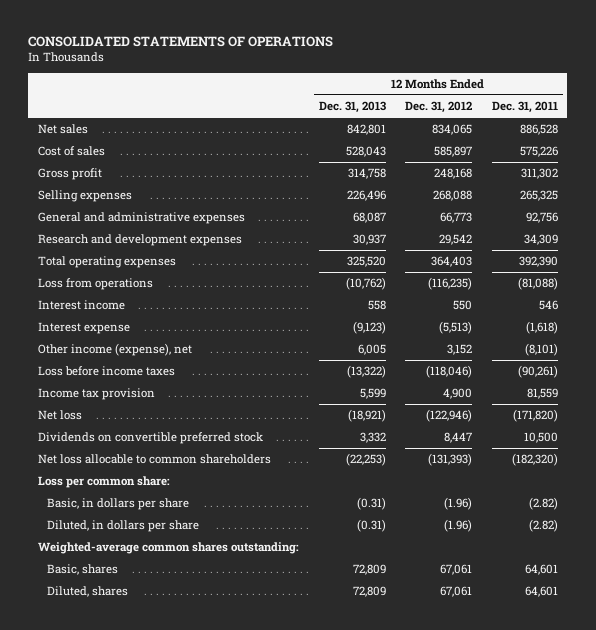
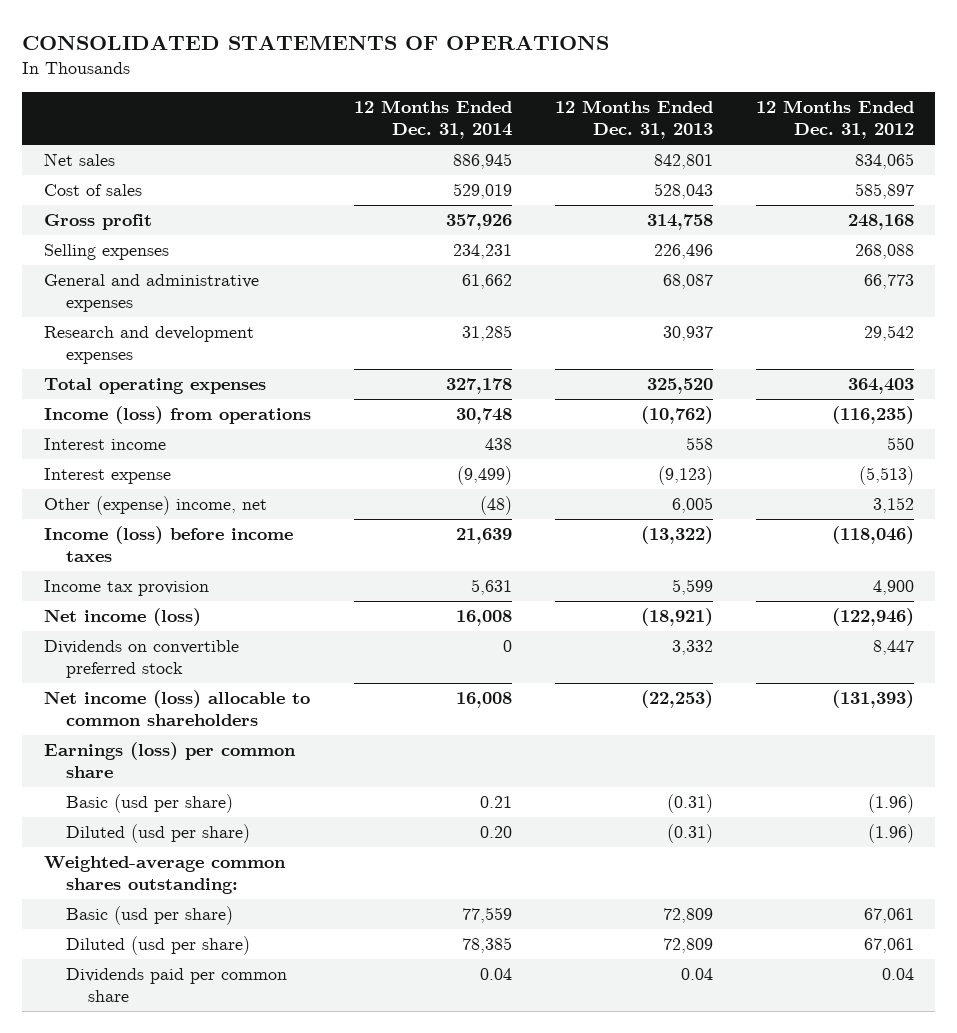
- | 12 Months Ended Dec. 31, 2013 | 12 Months Ended Dec. 31, 2012 | 12 Months Ended Dec. 31, 2011
+ | 12 Months Ended Dec. 31, 2014 | 12 Months Ended Dec. 31, 2013 | 12 Months Ended Dec. 31, 2012
- Loss from operations | (10,762) | (116,235) | (81,088)
+ Income (loss) from operations | 30,748 | (10,762) | (116,235)
- Other income (expense), net | 6,005 | 3,152 | (8,101)
- Loss before income taxes | (13,322) | (118,046) | (90,261)
+ Other (expense) income, net | (48) | 6,005 | 3,152
+ Income (loss) before income taxes | 21,639 | (13,322) | (118,046)
- Net loss | (18,921) | (122,946) | (171,820)
+ Net income (loss) | 16,008 | (18,921) | (122,946)
- Net loss allocable to common shareholders | (22,253) | (131,393) | (182,320)
- Loss per common share:
- Basic, in dollars per share | (0.31) | (1.96) | (2.82)
- Diluted, in dollars per share | (0.31) | (1.96) | (2.82)
+ Net income (loss) allocable to common shareholders | 16,008 | (22,253) | (131,393)
+ Earnings (loss) per common share
+ Basic (usd per share) | 0.21 | (0.31) | (1.96)
+ Diluted (usd per share) | 0.20 | (0.31) | (1.96)
- Basic, shares | 72,809 | 67,061 | 64,601
- Diluted, shares | 72,809 | 67,061 | 64,601
+ Basic (usd per share) | 77,559 | 72,809 | 67,061
+ Diluted (usd per share) | 78,385 | 72,809 | 67,061
+ Dividends paid per common share | 0.04 | 0.04 | 0.04

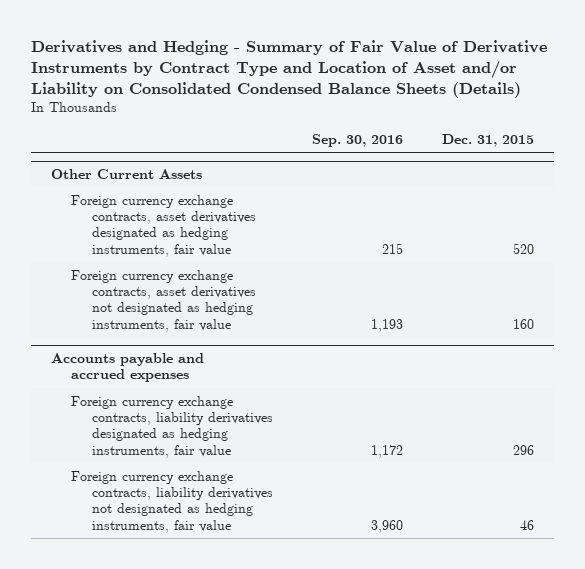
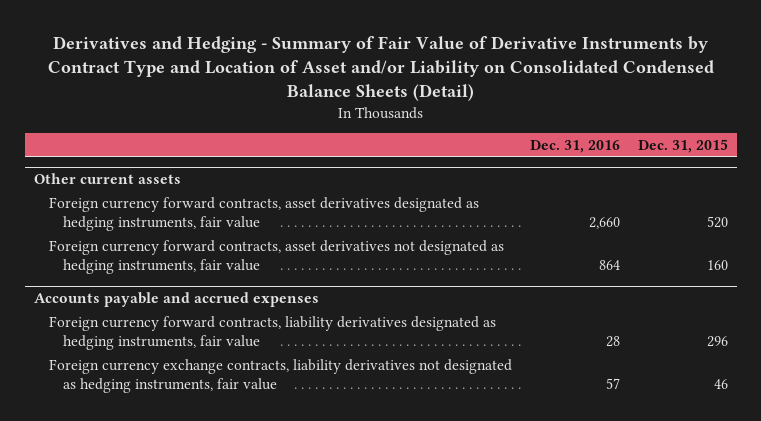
- Derivatives and Hedging - Summary of Fair Value of Derivative Instruments by Contract Type and Location of Asset and/or Liability on Consolidated Condensed Balance Sheets (Details)
+ Derivatives and Hedging - Summary of Fair Value of Derivative Instruments by Contract Type and Location of Asset and/or Liability on Consolidated Condensed Balance Sheets (Detail)
- | Sep. 30, 2016 | Dec. 31, 2015
+ | Dec. 31, 2016 | Dec. 31, 2015
- Other Current Assets
- Foreign currency exchange contracts, asset derivatives designated as hedging instruments, fair value | 215 | 520
- Foreign currency exchange contracts, asset derivatives not designated as hedging instruments, fair value | 1,193 | 160
+ Other current assets
+ Foreign currency forward contracts, asset derivatives designated as hedging instruments, fair value | 2,660 | 520
+ Foreign currency forward contracts, asset derivatives not designated as hedging instruments, fair value | 864 | 160
@ Accounts payable and accrued expenses
- Foreign currency exchange contracts, liability derivatives designated as hedging instruments, fair value | 1,172 | 296
+ Foreign currency forward contracts, liability derivatives designated as hedging instruments, fair value | 28 | 296

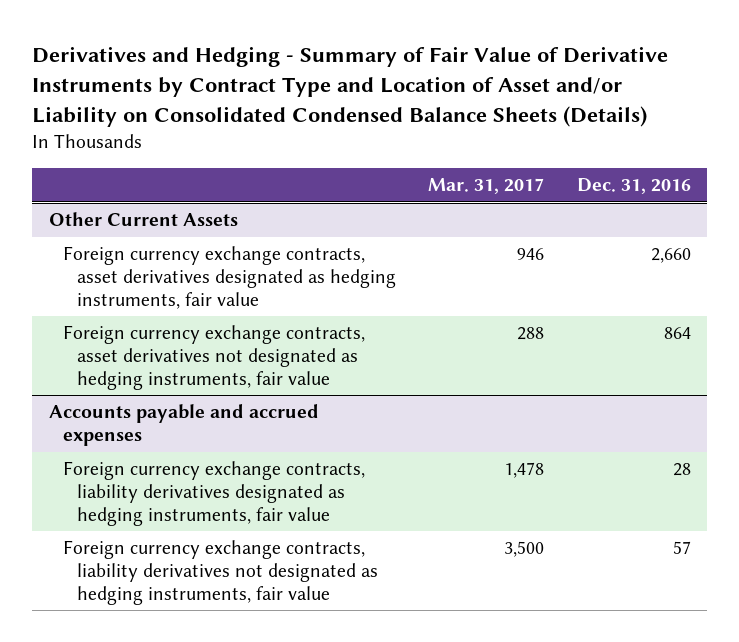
- Derivatives and Hedging - Summary of Fair Value of Derivative Instruments by Contract Type and Location of Asset and/or Liability on Consolidated Condensed Balance Sheets (Detail)
+ Derivatives and Hedging - Summary of Fair Value of Derivative Instruments by Contract Type and Location of Asset and/or Liability on Consolidated Condensed Balance Sheets (Details)
- | Dec. 31, 2016 | Dec. 31, 2015
+ | Mar. 31, 2017 | Dec. 31, 2016
- Other current assets
- Foreign currency forward contracts, asset derivatives designated as hedging instruments, fair value | 2,660 | 520
- Foreign currency forward contracts, asset derivatives not designated as hedging instruments, fair value | 864 | 160
+ Other Current Assets
+ Foreign currency exchange contracts, asset derivatives designated as hedging instruments, fair value | 946 | 2,660
+ Foreign currency exchange contracts, asset derivatives not designated as hedging instruments, fair value | 288 | 864
@ Accounts payable and accrued expenses
- Foreign currency forward contracts, liability derivatives designated as hedging instruments, fair value | 28 | 296
+ Foreign currency exchange contracts, liability derivatives designated as hedging instruments, fair value | 1,478 | 28

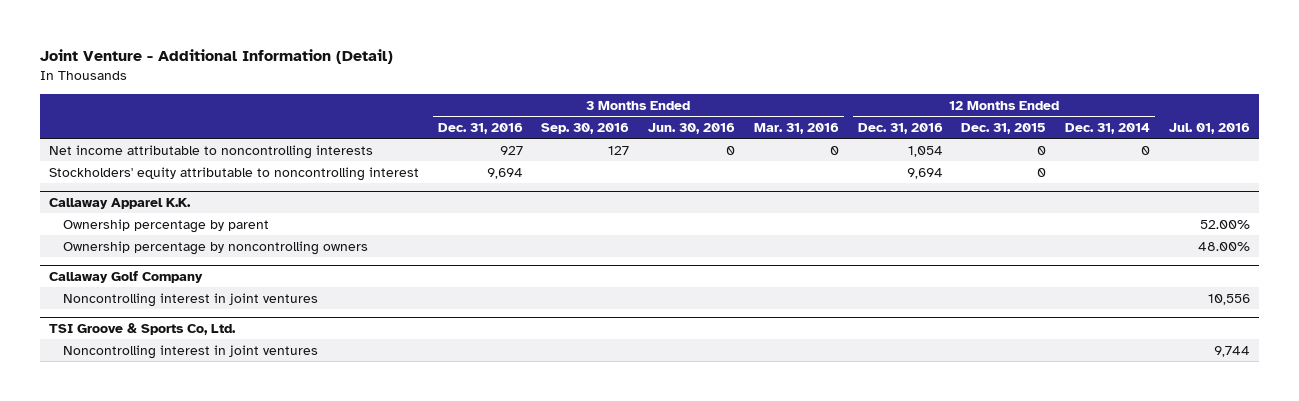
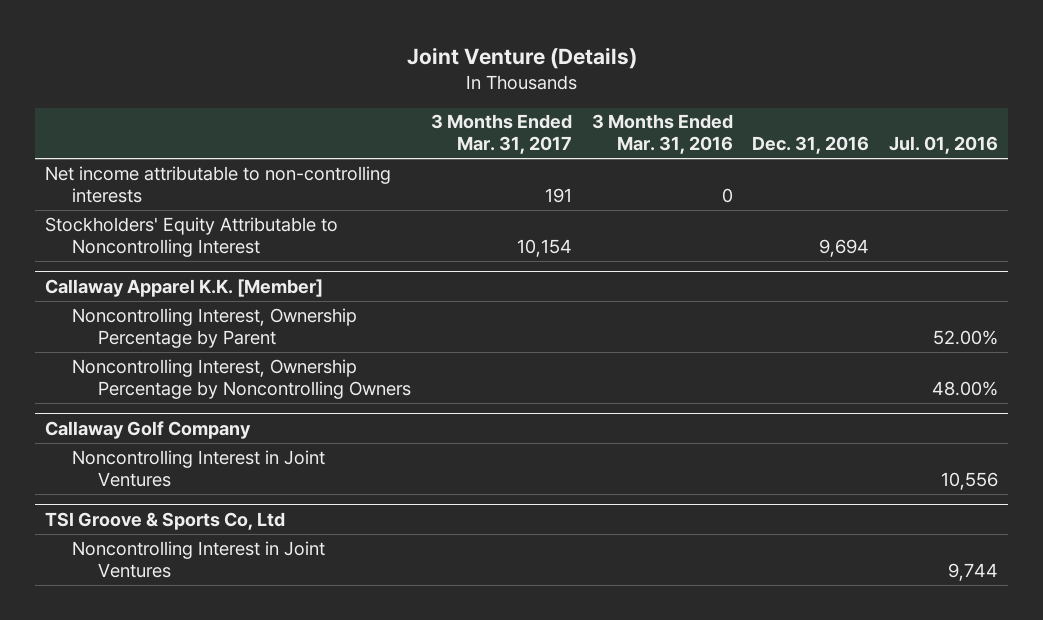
- Joint Venture - Additional Information (Detail)
+ Joint Venture (Details)
- | 3 Months Ended Dec. 31, 2016 | 3 Months Ended Sep. 30, 2016 | 3 Months Ended Jun. 30, 2016 | 3 Months Ended Mar. 31, 2016 | 12 Months Ended Dec. 31, 2016 | 12 Months Ended Dec. 31, 2015 | 12 Months Ended Dec. 31, 2014 | Jul. 01, 2016
+ | 3 Months Ended Mar. 31, 2017 | 3 Months Ended Mar. 31, 2016 | Dec. 31, 2016 | Jul. 01, 2016
- Net income attributable to noncontrolling interests | 927 | 127 | 0 | 0 | 1,054 | 0 | 0 |
- Stockholders' equity attributable to noncontrolling interest | 9,694 | | | | 9,694 | 0 | |
- Callaway Apparel K.K.
- Ownership percentage by parent | | | | | | | | 52.00%
- Ownership percentage by noncontrolling owners | | | | | | | | 48.00%
+ Net income attributable to non-controlling interests | 191 | 0 | |
+ Stockholders' Equity Attributable to Noncontrolling Interest | 10,154 | | 9,694 |
+ Callaway Apparel K.K. [Member]
+ Noncontrolling Interest, Ownership Percentage by Parent | | | | 52.00%
+ Noncontrolling Interest, Ownership Percentage by Noncontrolling Owners | | | | 48.00%
@ Callaway Golf Company
- Noncontrolling interest in joint ventures | | | | | | | | 10,556
- TSI Groove & Sports Co, Ltd.
- Noncontrolling interest in joint ventures | | | | | | | | 9,744
@ Callaway Golf Company
+ Noncontrolling Interest in Joint Ventures | | | | 10,556
+ TSI Groove & Sports Co, Ltd
+ Noncontrolling Interest in Joint Ventures | | | | 9,744

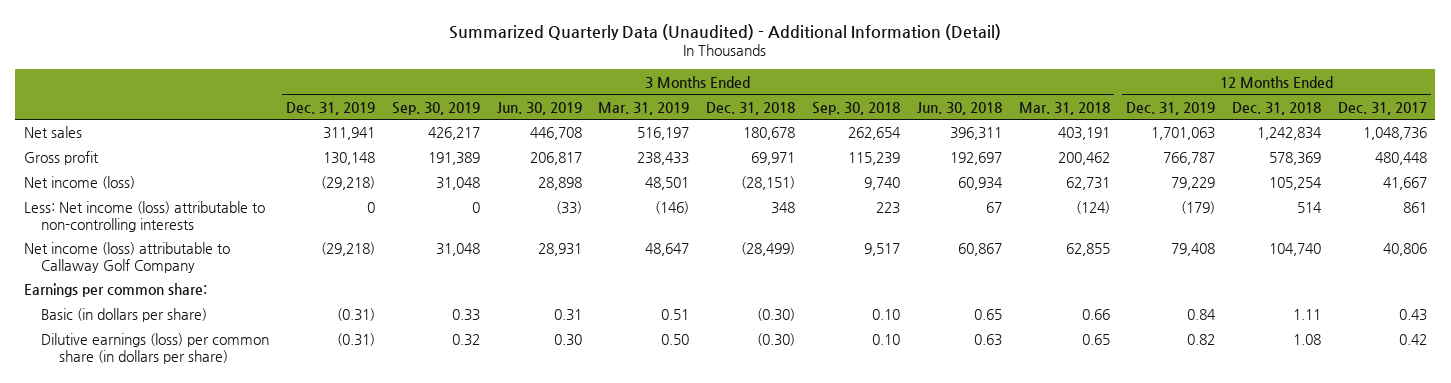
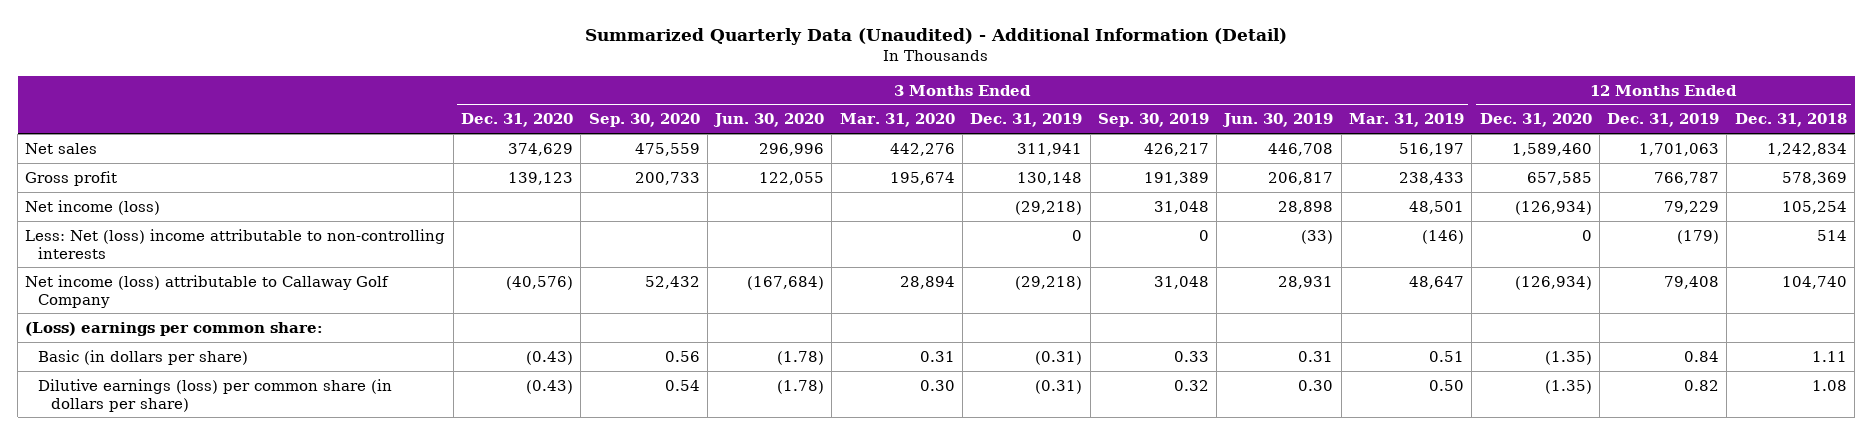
- | 3 Months Ended Dec. 31, 2019 | 3 Months Ended Sep. 30, 2019 | 3 Months Ended Jun. 30, 2019 | 3 Months Ended Mar. 31, 2019 | 3 Months Ended Dec. 31, 2018 | 3 Months Ended Sep. 30, 2018 | 3 Months Ended Jun. 30, 2018 | 3 Months Ended Mar. 31, 2018 | 12 Months Ended Dec. 31, 2019 | 12 Months Ended Dec. 31, 2018 | 12 Months Ended Dec. 31, 2017
+ | 3 Months Ended Dec. 31, 2020 | 3 Months Ended Sep. 30, 2020 | 3 Months Ended Jun. 30, 2020 | 3 Months Ended Mar. 31, 2020 | 3 Months Ended Dec. 31, 2019 | 3 Months Ended Sep. 30, 2019 | 3 Months Ended Jun. 30, 2019 | 3 Months Ended Mar. 31, 2019 | 12 Months Ended Dec. 31, 2020 | 12 Months Ended Dec. 31, 2019 | 12 Months Ended Dec. 31, 2018
- Less: Net income (loss) attributable to non-controlling interests | 0 | 0 | (33) | (146) | 348 | 223 | 67 | (124) | (179) | 514 | 861
+ Less: Net (loss) income attributable to non-controlling interests | | | | | 0 | 0 | (33) | (146) | 0 | (179) | 514
- Earnings per common share:
+ (Loss) earnings per common share:

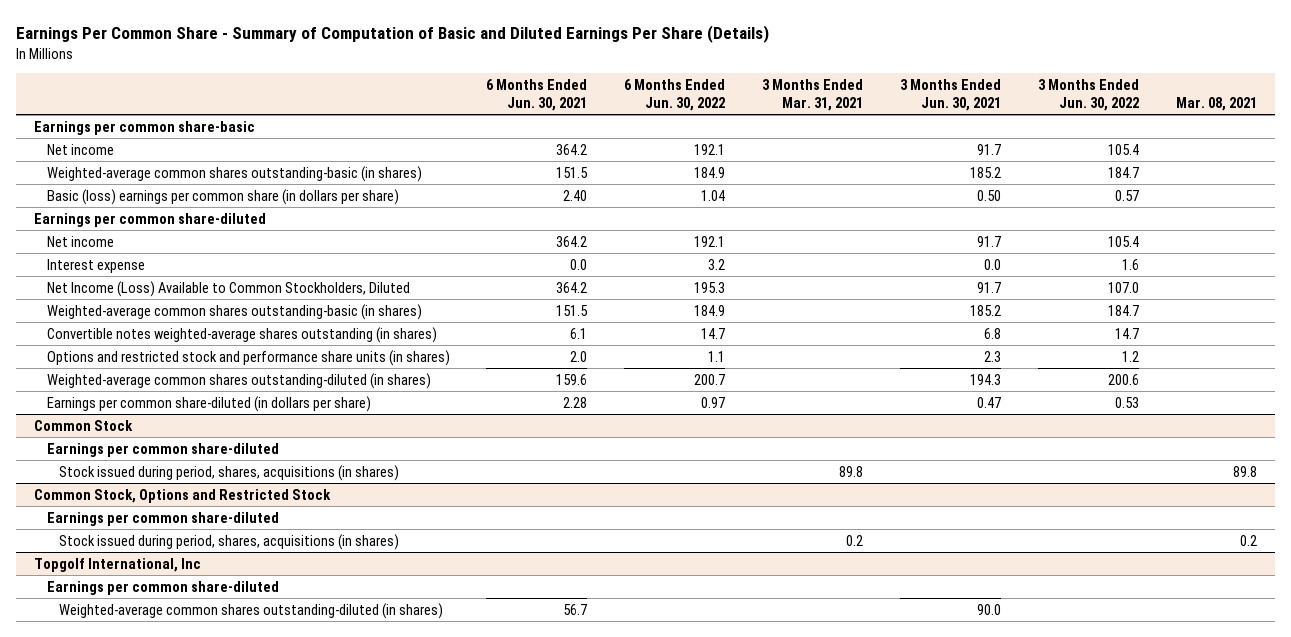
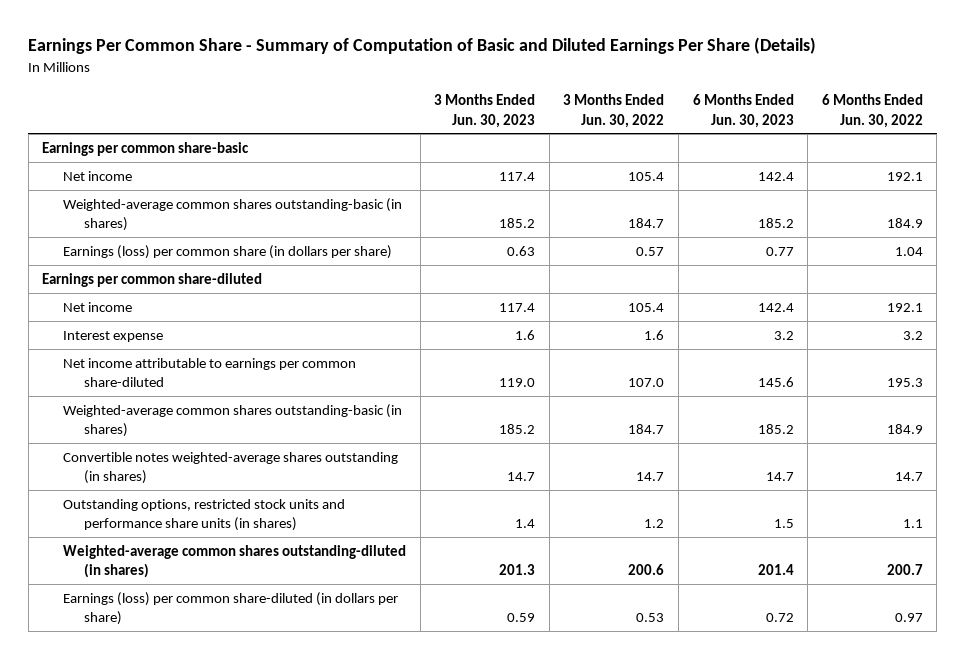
- | 6 Months Ended Jun. 30, 2021 | 6 Months Ended Jun. 30, 2022 | 3 Months Ended Mar. 31, 2021 | 3 Months Ended Jun. 30, 2021 | 3 Months Ended Jun. 30, 2022 | Mar. 08, 2021
+ | 3 Months Ended Jun. 30, 2023 | 3 Months Ended Jun. 30, 2022 | 6 Months Ended Jun. 30, 2023 | 6 Months Ended Jun. 30, 2022
- Basic (loss) earnings per common share (in dollars per share) | 2.40 | 1.04 | | 0.50 | 0.57 |
+ Earnings (loss) per common share (in dollars per share) | 0.63 | 0.57 | 0.77 | 1.04
- Net Income (Loss) Available to Common Stockholders, Diluted | 364.2 | 195.3 | | 91.7 | 107.0 |
+ Net income attributable to earnings per common share-diluted | 119.0 | 107.0 | 145.6 | 195.3
- Options and restricted stock and performance share units (in shares) | 2.0 | 1.1 | | 2.3 | 1.2 |
+ Outstanding options, restricted stock units and performance share units (in shares) | 1.4 | 1.2 | 1.5 | 1.1
- Earnings per common share-diluted (in dollars per share) | 2.28 | 0.97 | | 0.47 | 0.53 |
- Common Stock
- Earnings per common share-diluted
- Stock issued during period, shares, acquisitions (in shares) | | | 89.8 | | | 89.8
- Common Stock, Options and Restricted Stock
- Earnings per common share-diluted
- Stock issued during period, shares, acquisitions (in shares) | | | 0.2 | | | 0.2
- Topgolf International, Inc
- Earnings per common share-diluted
- Weighted-average common shares outstanding-diluted (in shares) | 56.7 | | | 90.0 | |
+ Earnings (loss) per common share-diluted (in dollars per share) | 0.59 | 0.53 | 0.72 | 0.97

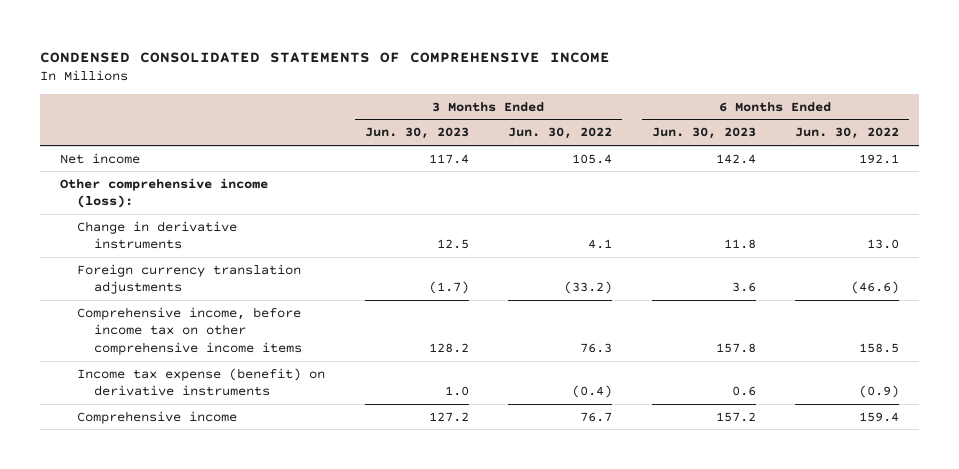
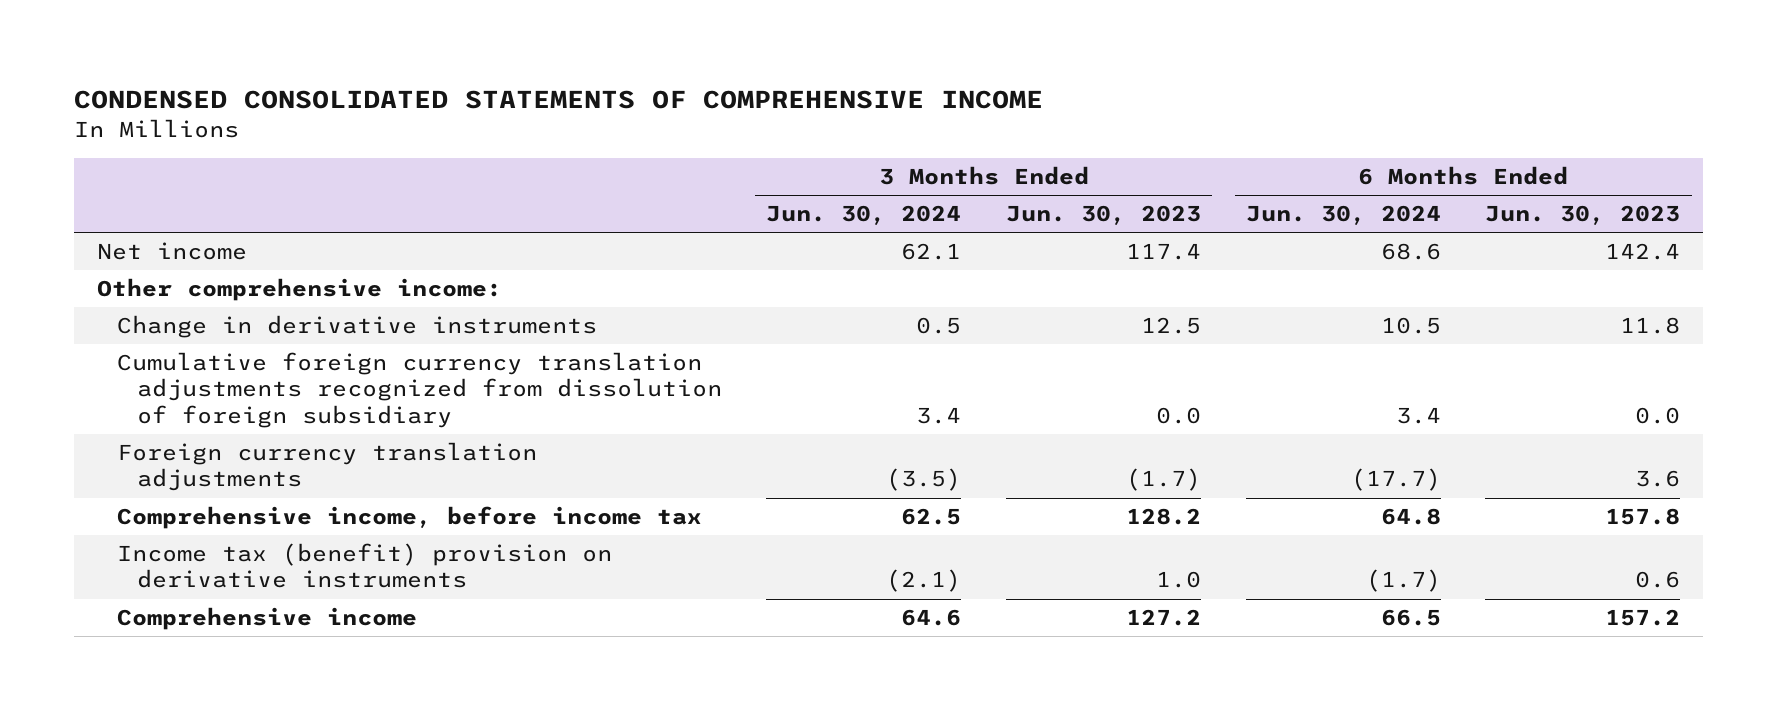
- | 3 Months Ended Jun. 30, 2023 | 3 Months Ended Jun. 30, 2022 | 6 Months Ended Jun. 30, 2023 | 6 Months Ended Jun. 30, 2022
+ | 3 Months Ended Jun. 30, 2024 | 3 Months Ended Jun. 30, 2023 | 6 Months Ended Jun. 30, 2024 | 6 Months Ended Jun. 30, 2023
- Other comprehensive income (loss):
+ Other comprehensive income:
+ Cumulative foreign currency translation adjustments recognized from dissolution of foreign subsidiary | 3.4 | 0.0 | 3.4 | 0.0
- Comprehensive income, before income tax on other comprehensive income items | 128.2 | 76.3 | 157.8 | 158.5
- Income tax expense (benefit) on derivative instruments | 1.0 | (0.4) | 0.6 | (0.9)
+ Comprehensive income, before income tax | 62.5 | 128.2 | 64.8 | 157.8
+ Income tax (benefit) provision on derivative instruments | (2.1) | 1.0 | (1.7) | 0.6

